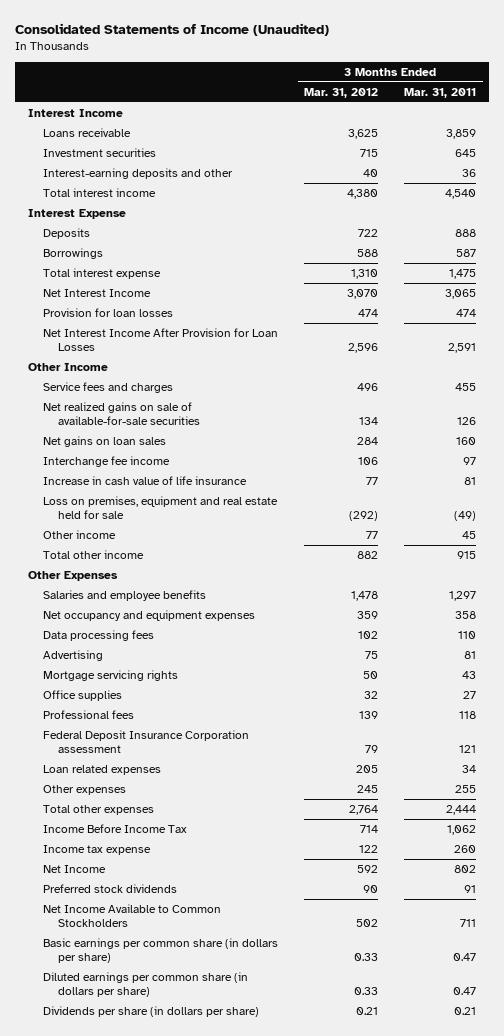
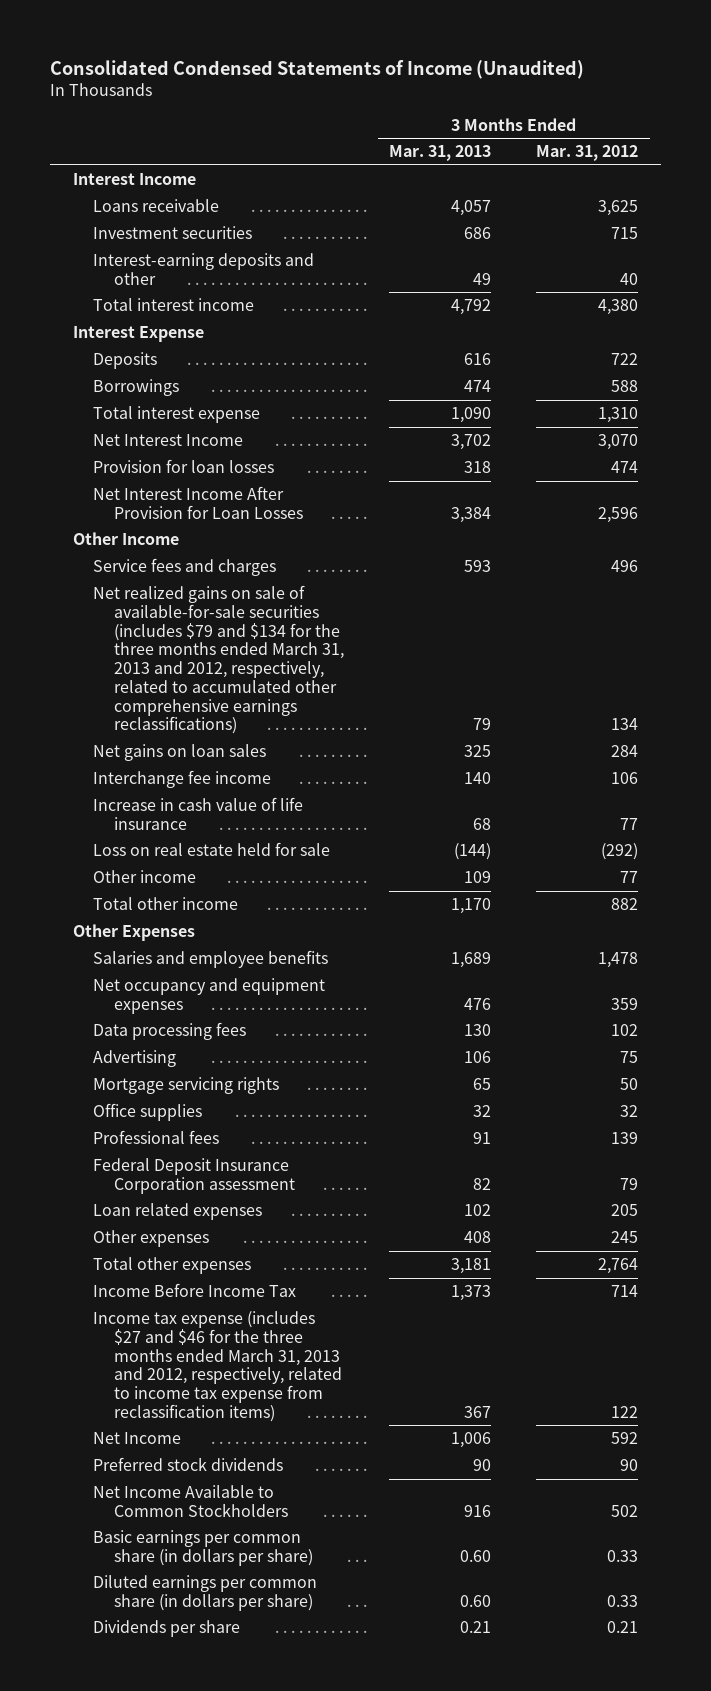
- Consolidated Statements of Income (Unaudited)
+ Consolidated Condensed Statements of Income (Unaudited)
- | 3 Months Ended Mar. 31, 2012 | 3 Months Ended Mar. 31, 2011
+ | 3 Months Ended Mar. 31, 2013 | 3 Months Ended Mar. 31, 2012
- Net realized gains on sale of available-for-sale securities | 134 | 126
+ Net realized gains on sale of available-for-sale securities (includes $79 and $134 for the three months ended March 31, 2013 and 2012, respectively, related to accumulated other comprehensive earnings reclassifications) | 79 | 134
- Loss on premises, equipment and real estate held for sale | (292) | (49)
+ Loss on real estate held for sale | (144) | (292)
- Income tax expense | 122 | 260
+ Income tax expense (includes $27 and $46 for the three months ended March 31, 2013 and 2012, respectively, related to income tax expense from reclassification items) | 367 | 122
- Dividends per share (in dollars per share) | 0.21 | 0.21
+ Dividends per share | 0.21 | 0.21

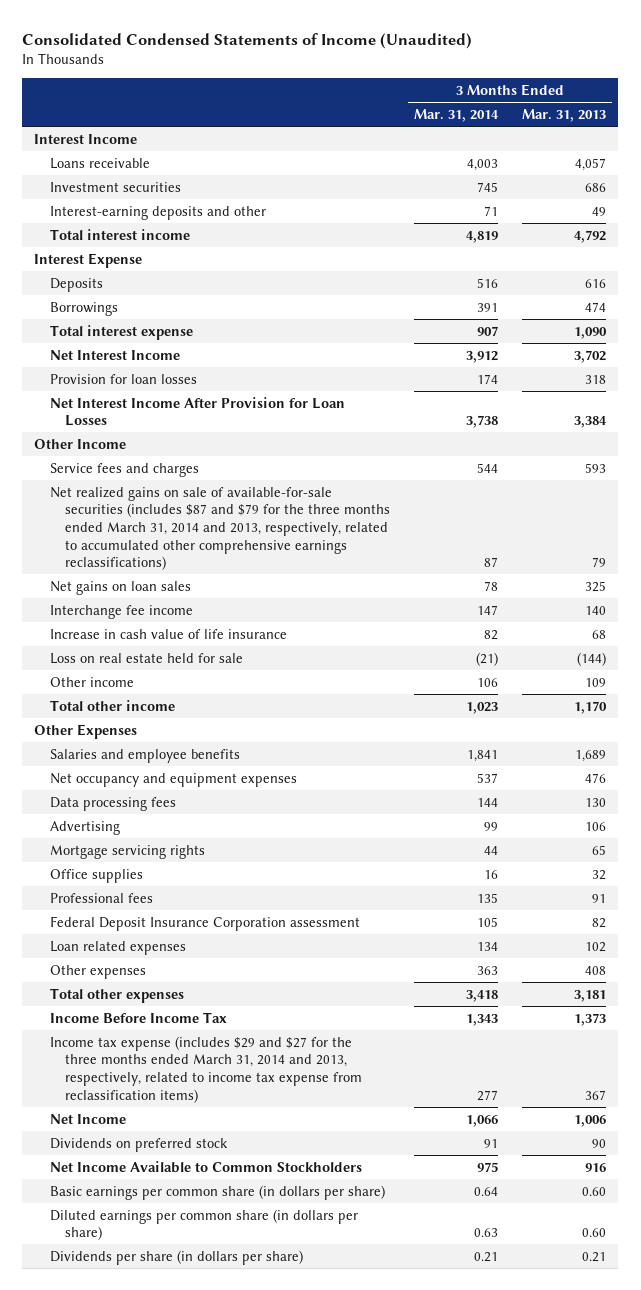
- | 3 Months Ended Mar. 31, 2013 | 3 Months Ended Mar. 31, 2012
+ | 3 Months Ended Mar. 31, 2014 | 3 Months Ended Mar. 31, 2013
- Net realized gains on sale of available-for-sale securities (includes $79 and $134 for the three months ended March 31, 2013 and 2012, respectively, related to accumulated other comprehensive earnings reclassifications) | 79 | 134
+ Net realized gains on sale of available-for-sale securities (includes $87 and $79 for the three months ended March 31, 2014 and 2013, respectively, related to accumulated other comprehensive earnings reclassifications) | 87 | 79
- Income tax expense (includes $27 and $46 for the three months ended March 31, 2013 and 2012, respectively, related to income tax expense from reclassification items) | 367 | 122
+ Income tax expense (includes $29 and $27 for the three months ended March 31, 2014 and 2013, respectively, related to income tax expense from reclassification items) | 277 | 367
- Preferred stock dividends | 90 | 90
+ Dividends on preferred stock | 91 | 90
- Dividends per share | 0.21 | 0.21
+ Dividends per share (in dollars per share) | 0.21 | 0.21

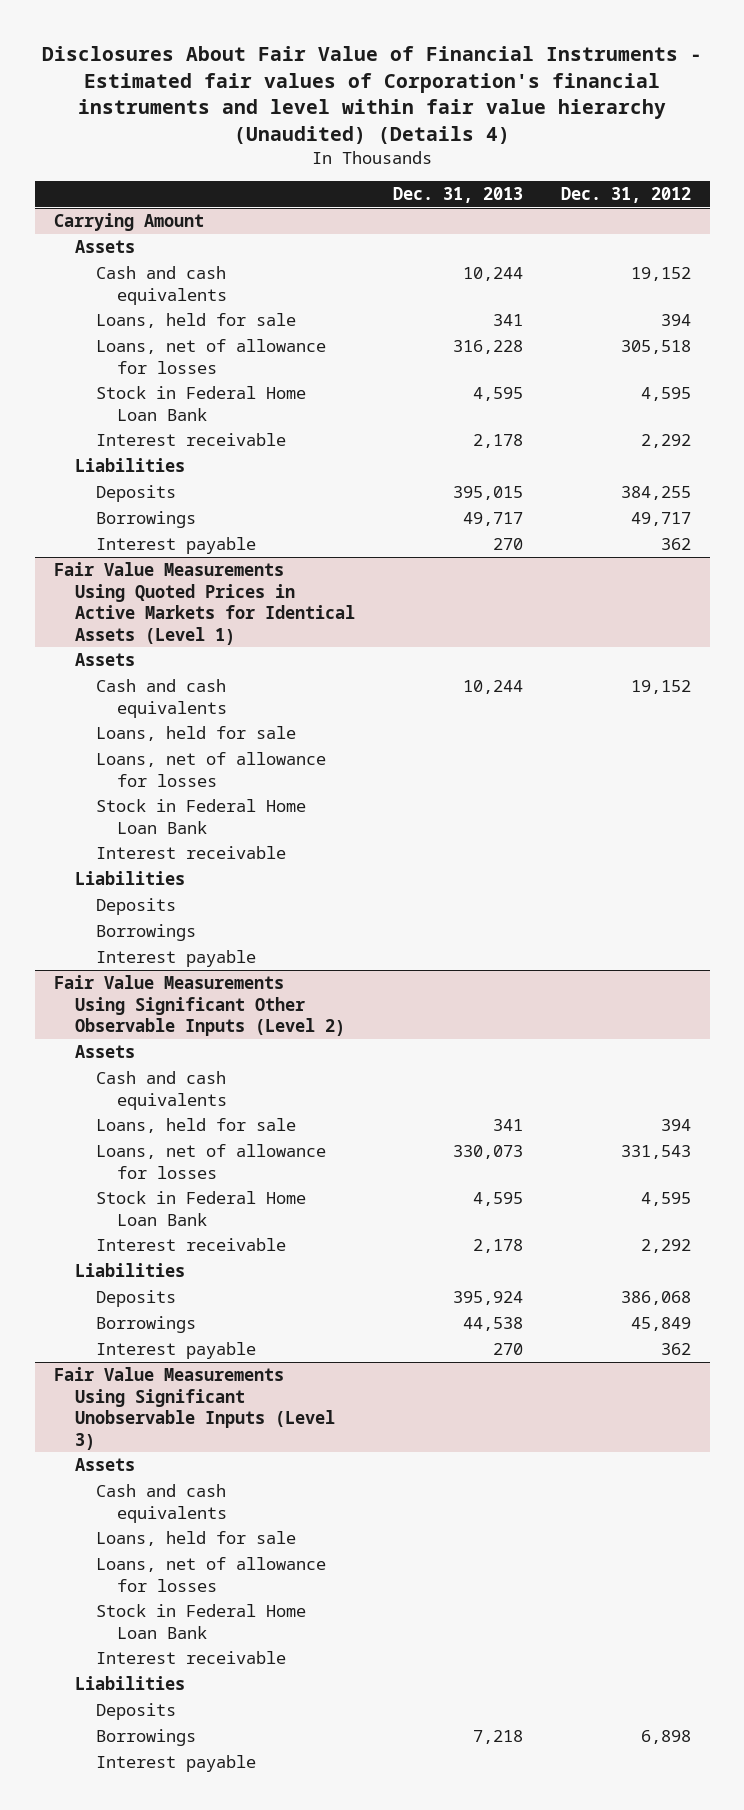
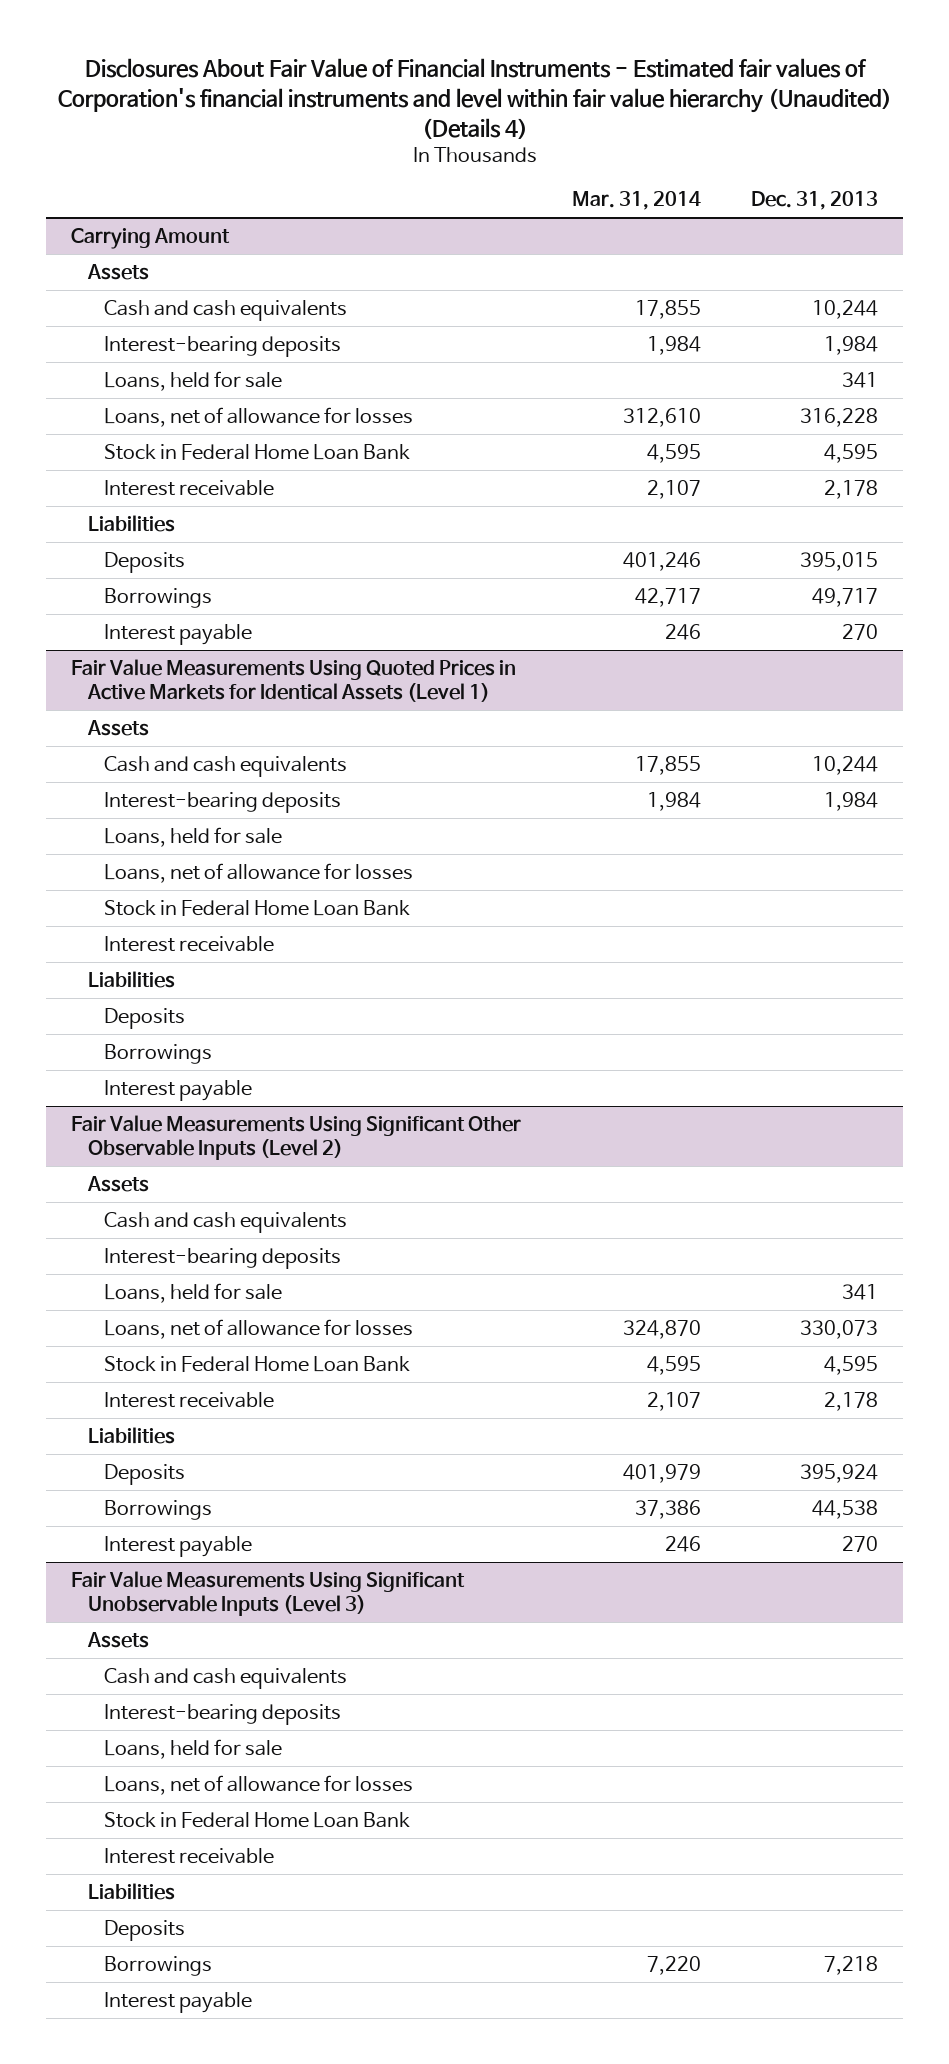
- | Dec. 31, 2013 | Dec. 31, 2012
+ | Mar. 31, 2014 | Dec. 31, 2013
@ Carrying Amount
+ Interest-bearing deposits | 1,984 | 1,984
@ Fair Value Measurements Using Quoted Prices in Active Markets for Identical Assets (Level 1)
+ Interest-bearing deposits | 1,984 | 1,984
@ Fair Value Measurements Using Significant Other Observable Inputs (Level 2)
+ Interest-bearing deposits
@ Fair Value Measurements Using Significant Unobservable Inputs (Level 3)
+ Interest-bearing deposits

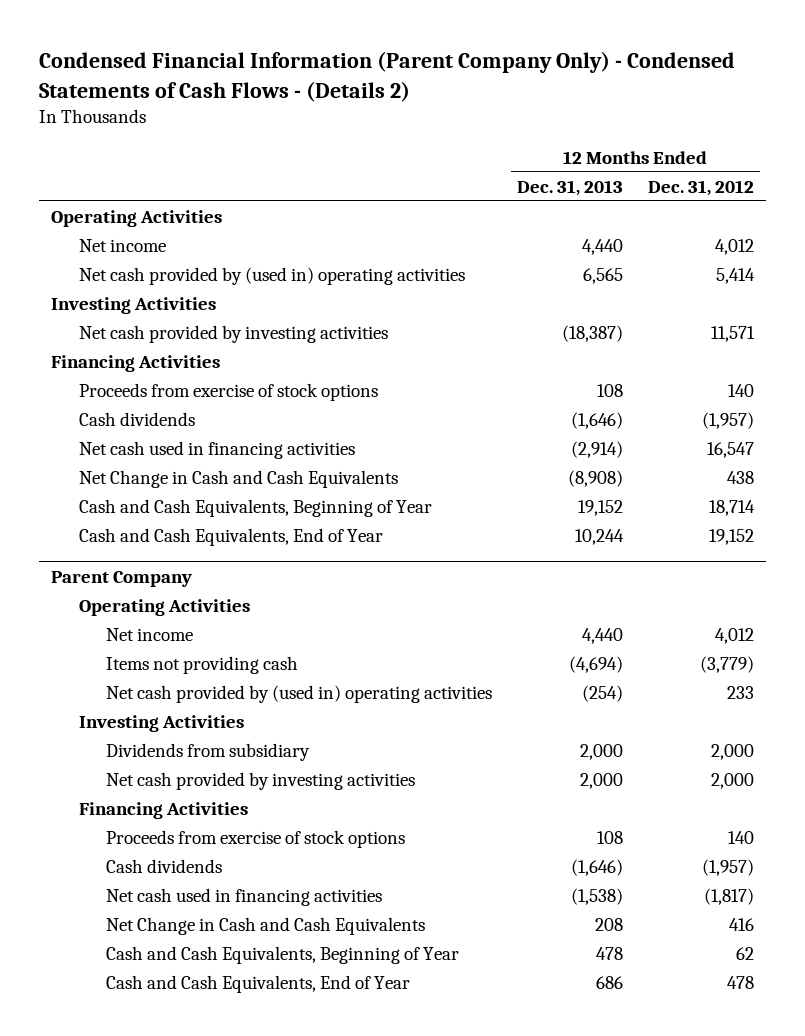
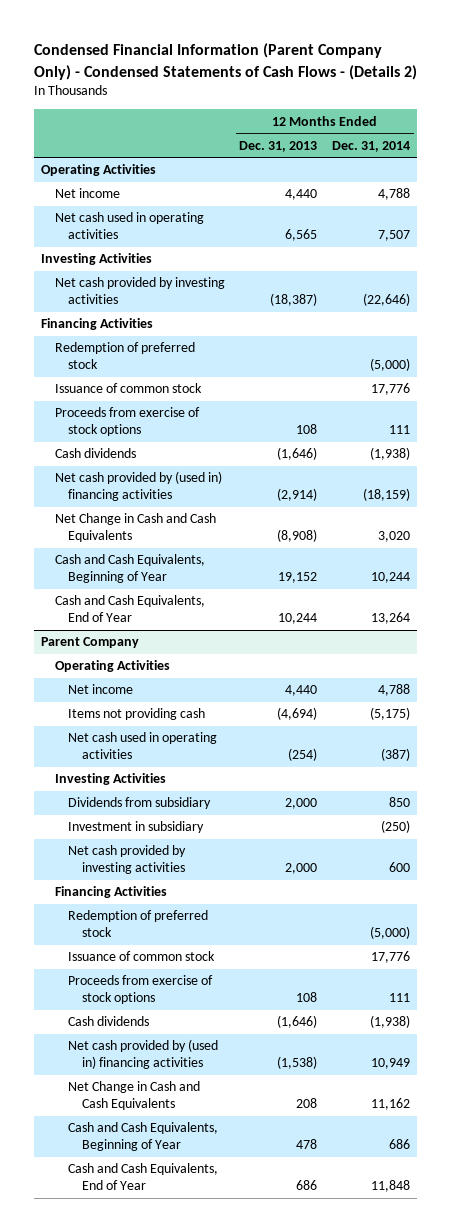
- | 12 Months Ended Dec. 31, 2013 | 12 Months Ended Dec. 31, 2012
+ | 12 Months Ended Dec. 31, 2013 | 12 Months Ended Dec. 31, 2014
- Net cash provided by (used in) operating activities | 6,565 | 5,414
+ Net cash used in operating activities | 6,565 | 7,507
+ Redemption of preferred stock | | (5,000)
+ Issuance of common stock | | 17,776
- Net cash used in financing activities | (2,914) | 16,547
+ Net cash provided by (used in) financing activities | (2,914) | (18,159)
@ Parent Company
- Net cash provided by (used in) operating activities | (254) | 233
+ Net cash used in operating activities | (254) | (387)
+ Investment in subsidiary | | (250)
+ Redemption of preferred stock | | (5,000)
+ Issuance of common stock | | 17,776
- Net cash used in financing activities | (1,538) | (1,817)
+ Net cash provided by (used in) financing activities | (1,538) | 10,949

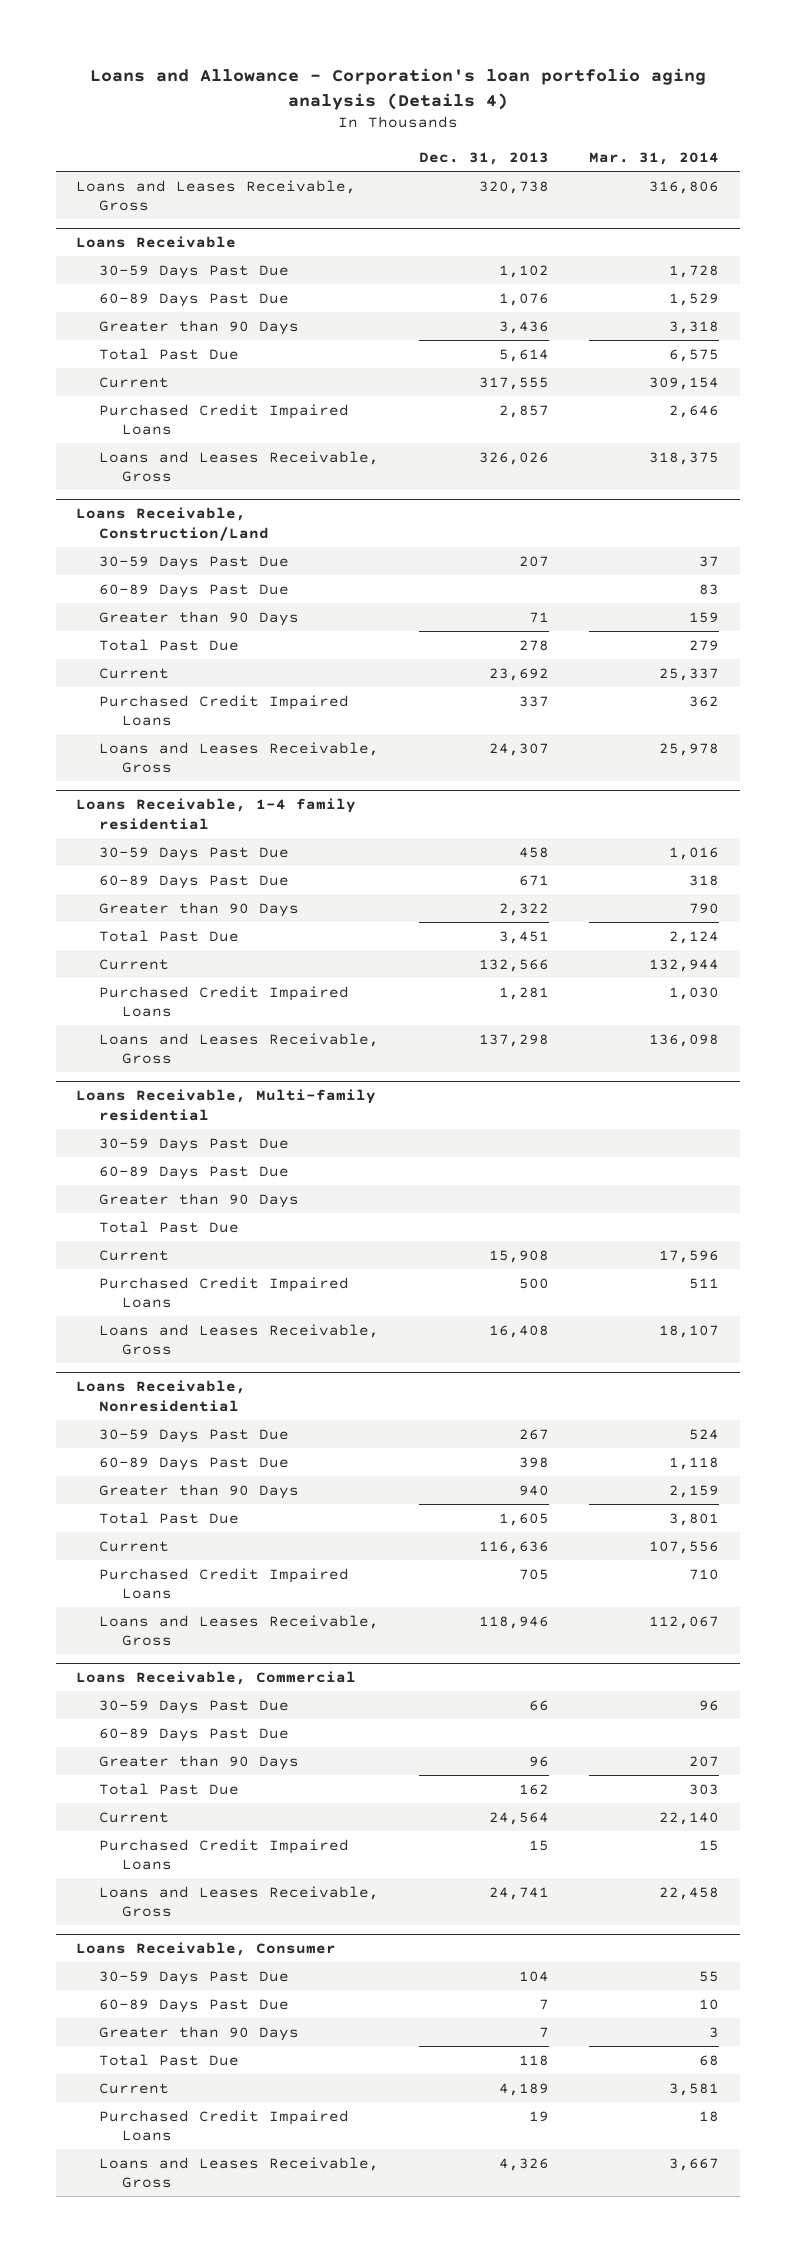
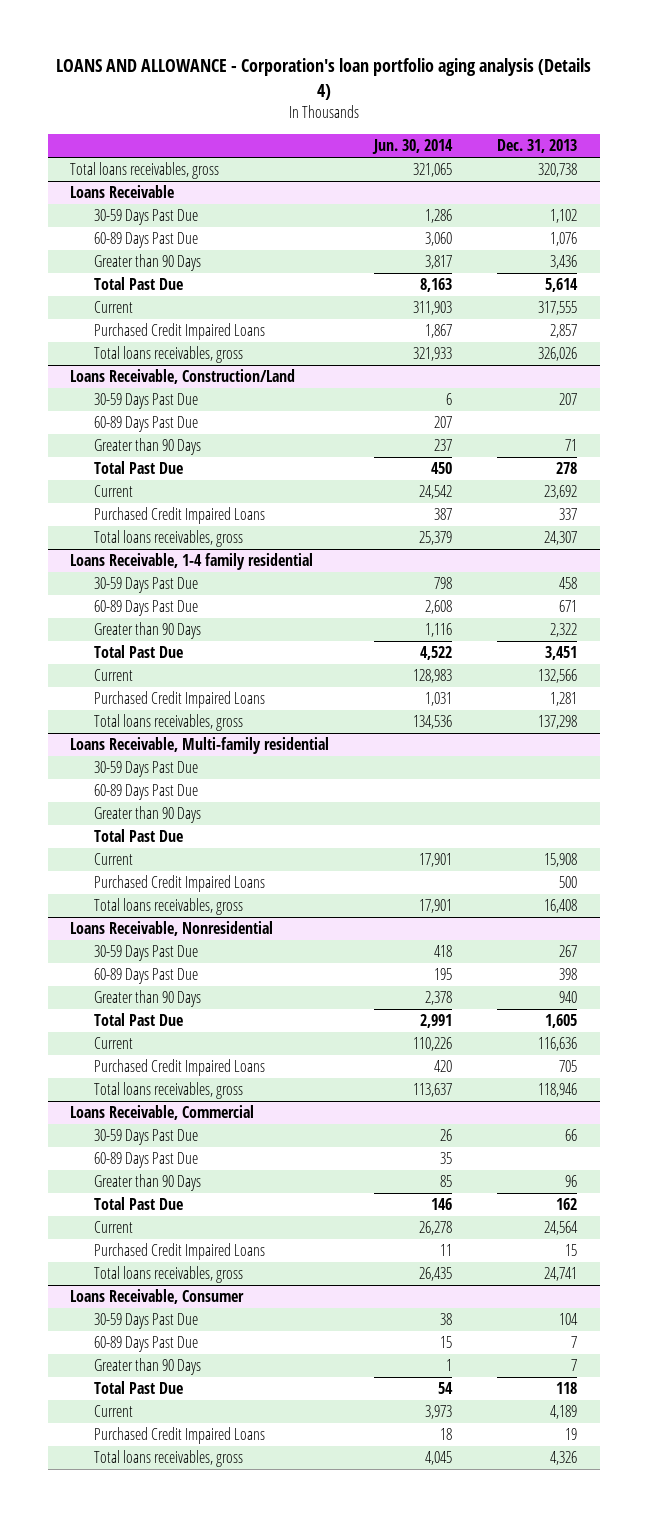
- Loans and Allowance - Corporation's loan portfolio aging analysis (Details 4)
+ LOANS AND ALLOWANCE - Corporation's loan portfolio aging analysis (Details 4)
- | Dec. 31, 2013 | Mar. 31, 2014
+ | Jun. 30, 2014 | Dec. 31, 2013
- Loans and Leases Receivable, Gross | 320,738 | 316,806
+ Total loans receivables, gross | 321,065 | 320,738
@ Loans Receivable
- Loans and Leases Receivable, Gross | 326,026 | 318,375
+ Total loans receivables, gross | 321,933 | 326,026
@ Loans Receivable, Construction/Land
- Loans and Leases Receivable, Gross | 24,307 | 25,978
+ Total loans receivables, gross | 25,379 | 24,307
@ Loans Receivable, 1-4 family residential
- Loans and Leases Receivable, Gross | 137,298 | 136,098
+ Total loans receivables, gross | 134,536 | 137,298
@ Loans Receivable, Multi-family residential
- Loans and Leases Receivable, Gross | 16,408 | 18,107
+ Total loans receivables, gross | 17,901 | 16,408
@ Loans Receivable, Nonresidential
- Loans and Leases Receivable, Gross | 118,946 | 112,067
+ Total loans receivables, gross | 113,637 | 118,946
@ Loans Receivable, Commercial
- Loans and Leases Receivable, Gross | 24,741 | 22,458
+ Total loans receivables, gross | 26,435 | 24,741
@ Loans Receivable, Consumer
- Loans and Leases Receivable, Gross | 4,326 | 3,667
+ Total loans receivables, gross | 4,045 | 4,326

